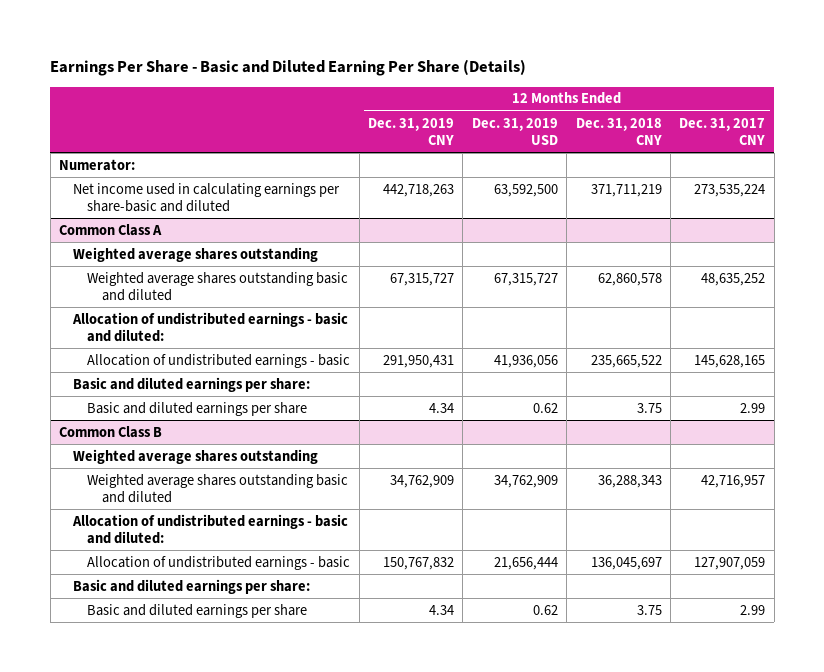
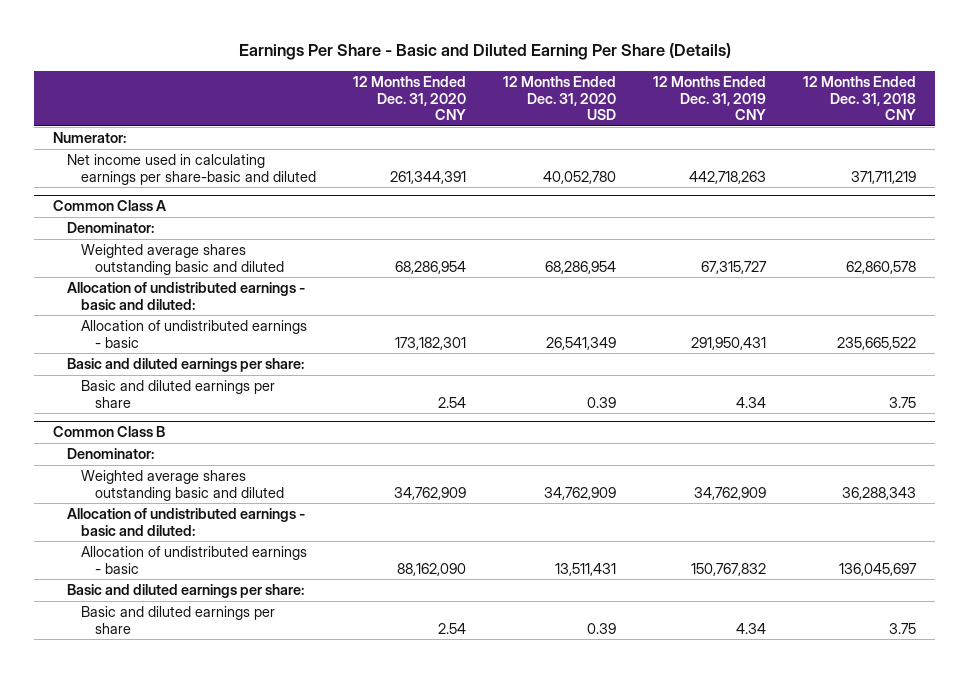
- | 12 Months Ended Dec. 31, 2019 CNY | 12 Months Ended Dec. 31, 2019 USD | 12 Months Ended Dec. 31, 2018 CNY | 12 Months Ended Dec. 31, 2017 CNY
+ | 12 Months Ended Dec. 31, 2020 CNY | 12 Months Ended Dec. 31, 2020 USD | 12 Months Ended Dec. 31, 2019 CNY | 12 Months Ended Dec. 31, 2018 CNY
@ Common Class A
- Weighted average shares outstanding
+ Denominator:
@ Common Class B
- Weighted average shares outstanding
+ Denominator:

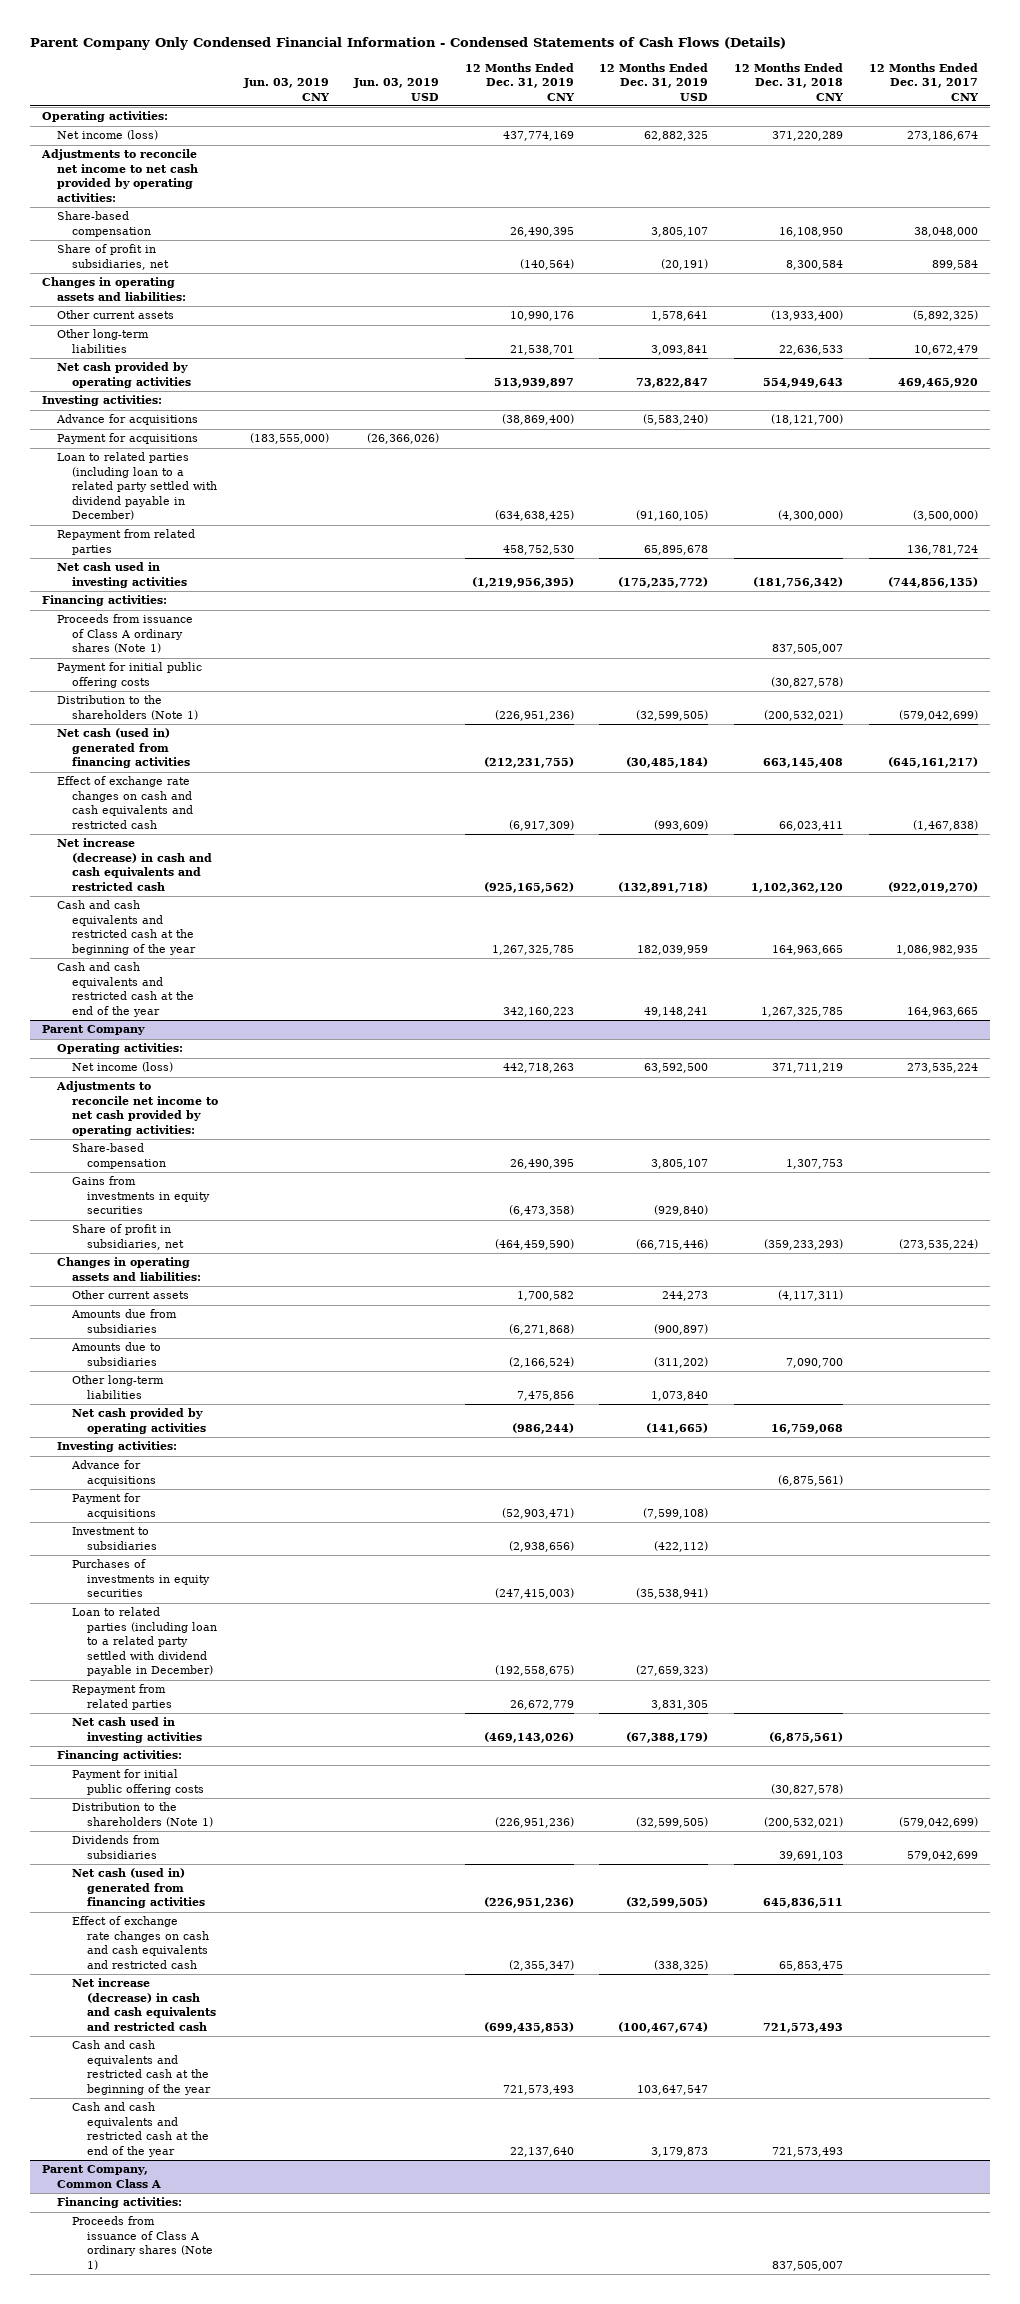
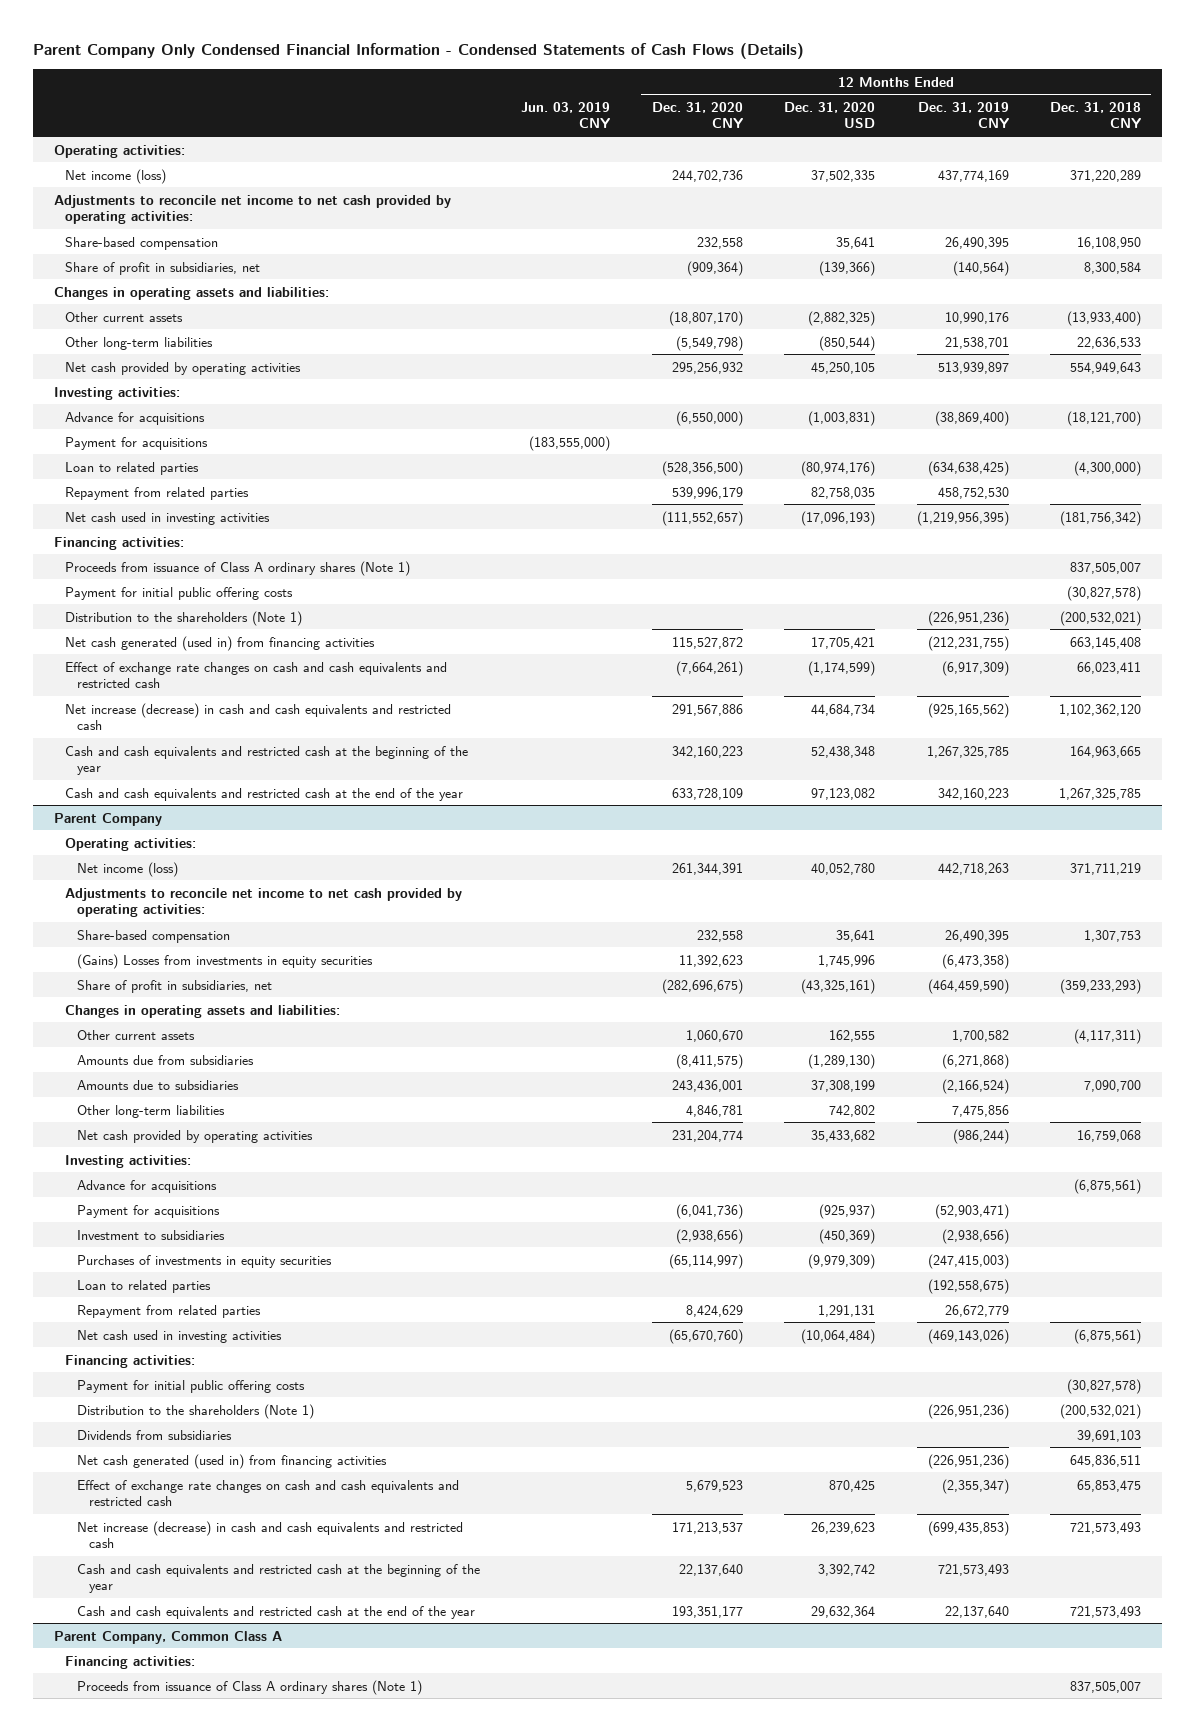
- | Jun. 03, 2019 CNY | Jun. 03, 2019 USD | 12 Months Ended Dec. 31, 2019 CNY | 12 Months Ended Dec. 31, 2019 USD | 12 Months Ended Dec. 31, 2018 CNY | 12 Months Ended Dec. 31, 2017 CNY
+ | Jun. 03, 2019 CNY | 12 Months Ended Dec. 31, 2020 CNY | 12 Months Ended Dec. 31, 2020 USD | 12 Months Ended Dec. 31, 2019 CNY | 12 Months Ended Dec. 31, 2018 CNY
- Loan to related parties (including loan to a related party settled with dividend payable in December) | | | (634,638,425) | (91,160,105) | (4,300,000) | (3,500,000)
+ Loan to related parties | | (528,356,500) | (80,974,176) | (634,638,425) | (4,300,000)
- Net cash (used in) generated from financing activities | | | (212,231,755) | (30,485,184) | 663,145,408 | (645,161,217)
+ Net cash generated (used in) from financing activities | | 115,527,872 | 17,705,421 | (212,231,755) | 663,145,408
@ Parent Company
- Gains from investments in equity securities | | | (6,473,358) | (929,840) | |
+ (Gains) Losses from investments in equity securities | | 11,392,623 | 1,745,996 | (6,473,358) |
- Loan to related parties (including loan to a related party settled with dividend payable in December) | | | (192,558,675) | (27,659,323) | |
+ Loan to related parties | | | | (192,558,675) |
- Net cash (used in) generated from financing activities | | | (226,951,236) | (32,599,505) | 645,836,511 |
+ Net cash generated (used in) from financing activities | | | | (226,951,236) | 645,836,511

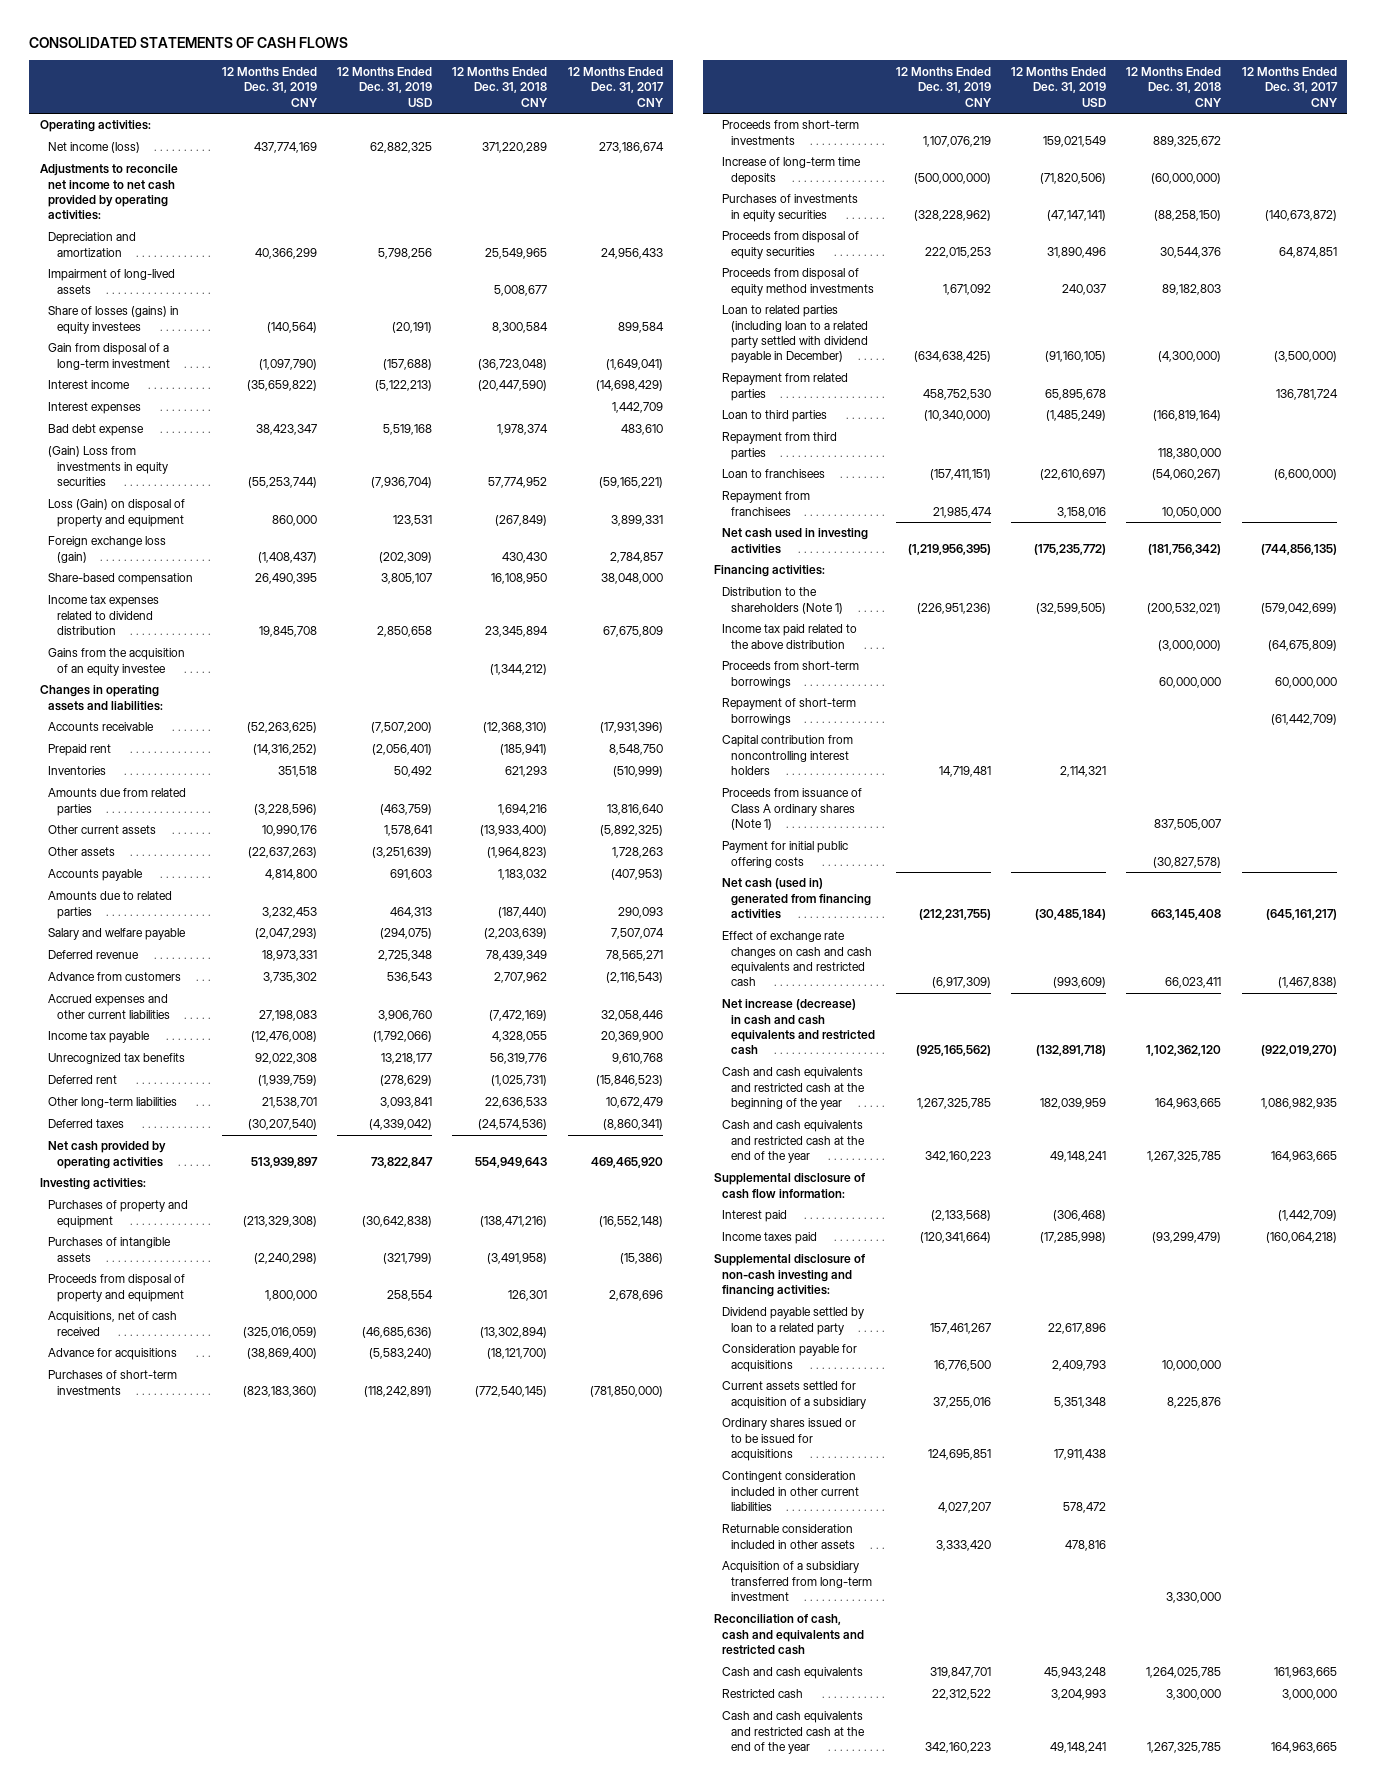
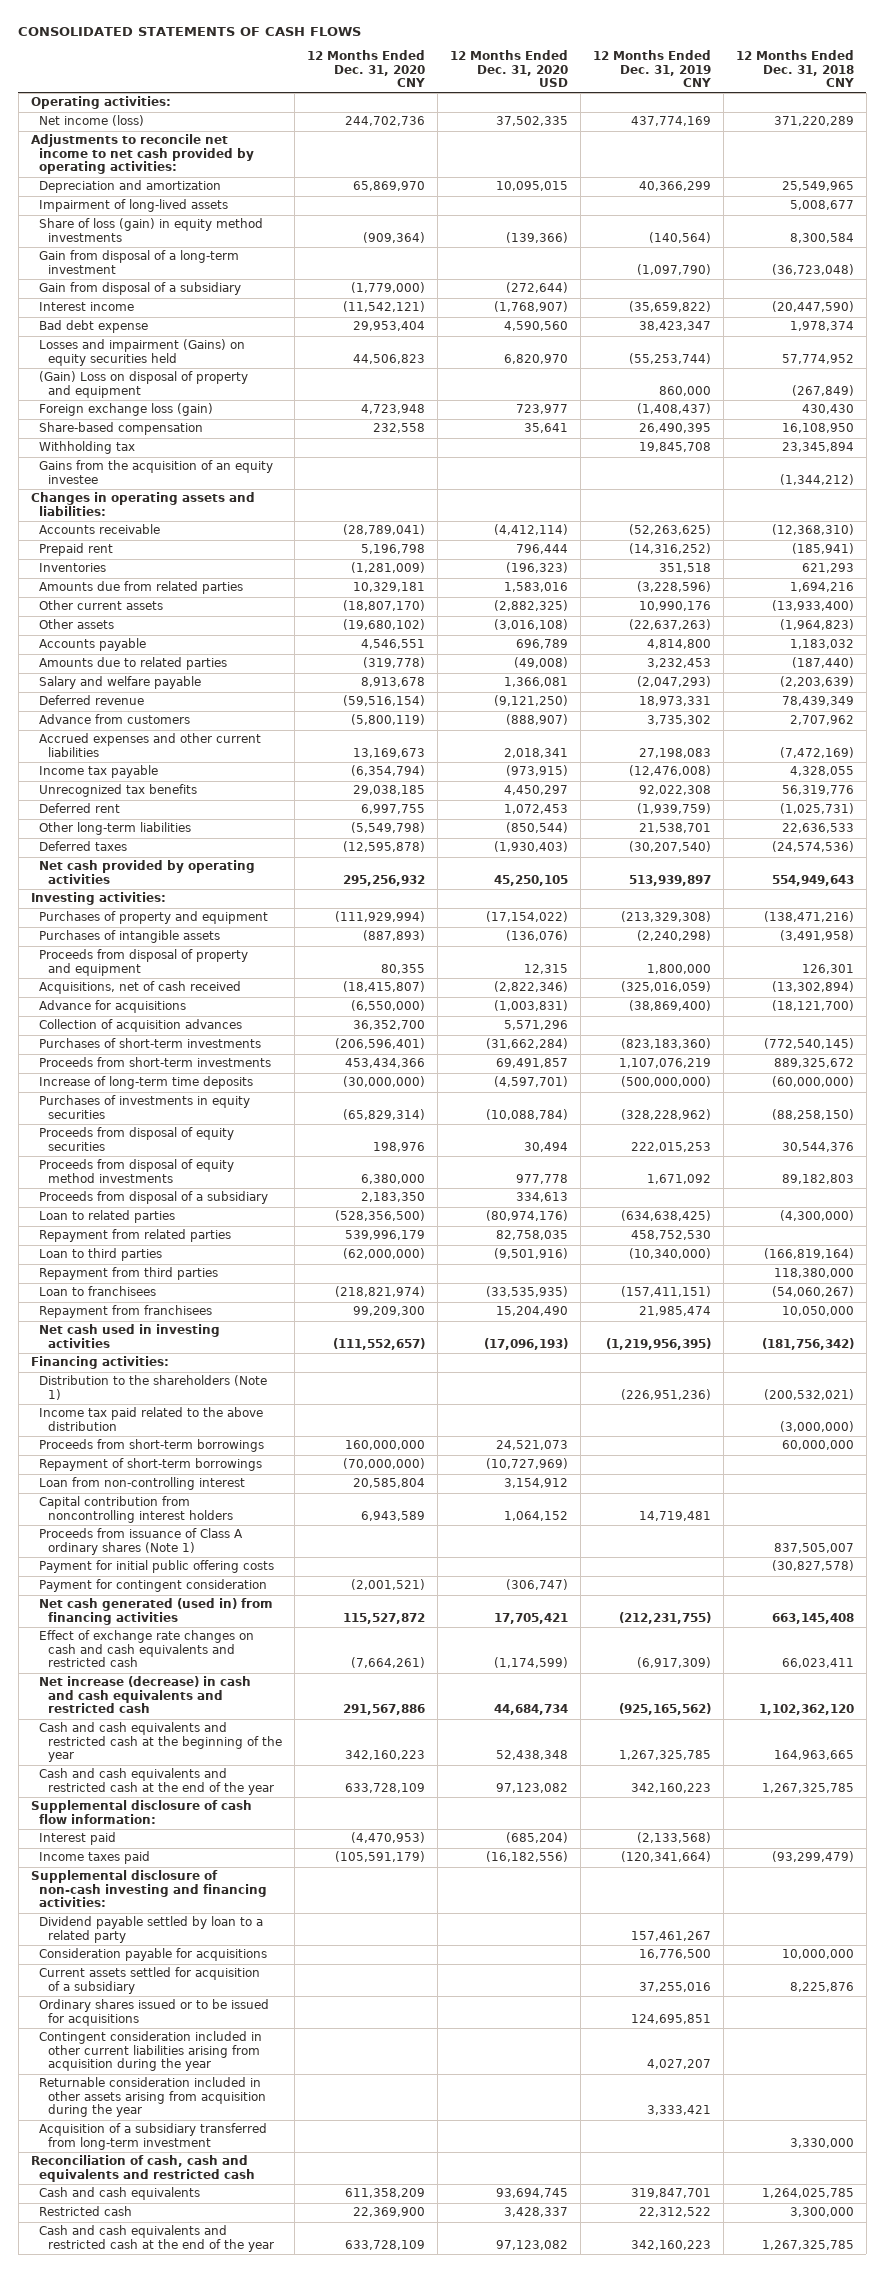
- | 12 Months Ended Dec. 31, 2019 CNY | 12 Months Ended Dec. 31, 2019 USD | 12 Months Ended Dec. 31, 2018 CNY | 12 Months Ended Dec. 31, 2017 CNY
+ | 12 Months Ended Dec. 31, 2020 CNY | 12 Months Ended Dec. 31, 2020 USD | 12 Months Ended Dec. 31, 2019 CNY | 12 Months Ended Dec. 31, 2018 CNY
- Share of losses (gains) in equity investees | (140,564) | (20,191) | 8,300,584 | 899,584
+ Share of loss (gain) in equity method investments | (909,364) | (139,366) | (140,564) | 8,300,584
+ Gain from disposal of a subsidiary | (1,779,000) | (272,644) | |
- Interest expenses | | | | 1,442,709
- (Gain) Loss from investments in equity securities | (55,253,744) | (7,936,704) | 57,774,952 | (59,165,221)
- Loss (Gain) on disposal of property and equipment | 860,000 | 123,531 | (267,849) | 3,899,331
+ Losses and impairment (Gains) on equity securities held | 44,506,823 | 6,820,970 | (55,253,744) | 57,774,952
+ (Gain) Loss on disposal of property and equipment | | | 860,000 | (267,849)
- Income tax expenses related to dividend distribution | 19,845,708 | 2,850,658 | 23,345,894 | 67,675,809
+ Withholding tax | | | 19,845,708 | 23,345,894
+ Collection of acquisition advances | 36,352,700 | 5,571,296 | |
- Loan to related parties (including loan to a related party settled with dividend payable in December) | (634,638,425) | (91,160,105) | (4,300,000) | (3,500,000)
+ Proceeds from disposal of a subsidiary | 2,183,350 | 334,613 | |
+ Loan to related parties | (528,356,500) | (80,974,176) | (634,638,425) | (4,300,000)
+ Loan from non-controlling interest | 20,585,804 | 3,154,912 | |
- Net cash (used in) generated from financing activities | (212,231,755) | (30,485,184) | 663,145,408 | (645,161,217)
+ Payment for contingent consideration | (2,001,521) | (306,747) | |
+ Net cash generated (used in) from financing activities | 115,527,872 | 17,705,421 | (212,231,755) | 663,145,408
- Contingent consideration included in other current liabilities | 4,027,207 | 578,472 | |
- Returnable consideration included in other assets | 3,333,420 | 478,816 | |
+ Contingent consideration included in other current liabilities arising from acquisition during the year | | | 4,027,207 |
+ Returnable consideration included in other assets arising from acquisition during the year | | | 3,333,421 |

